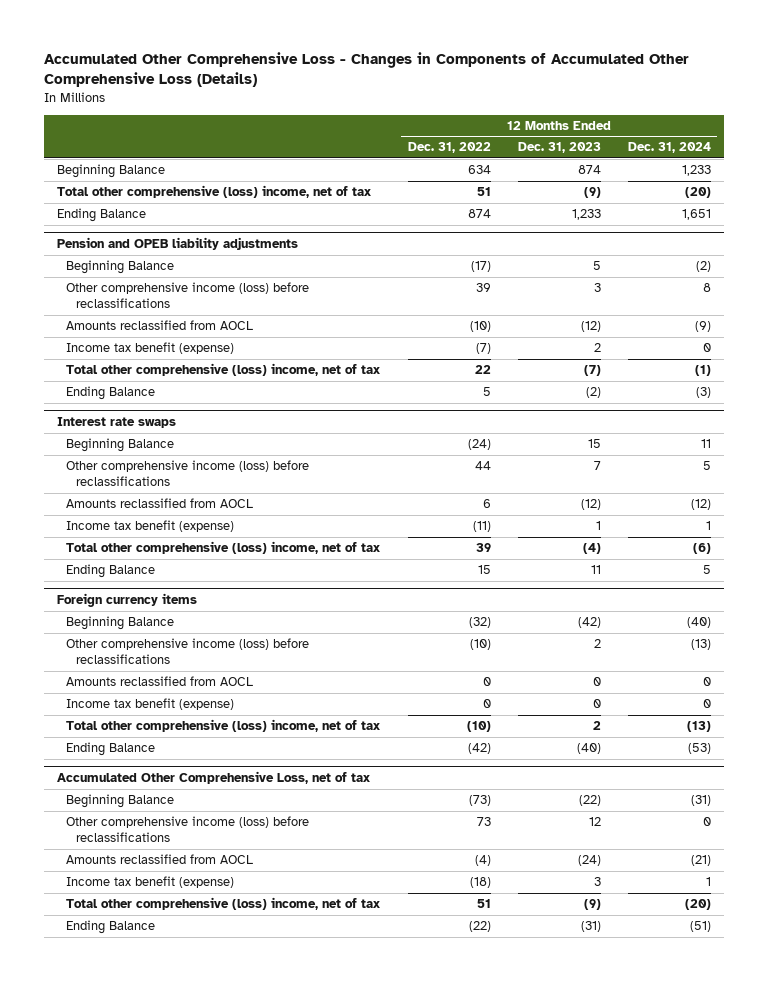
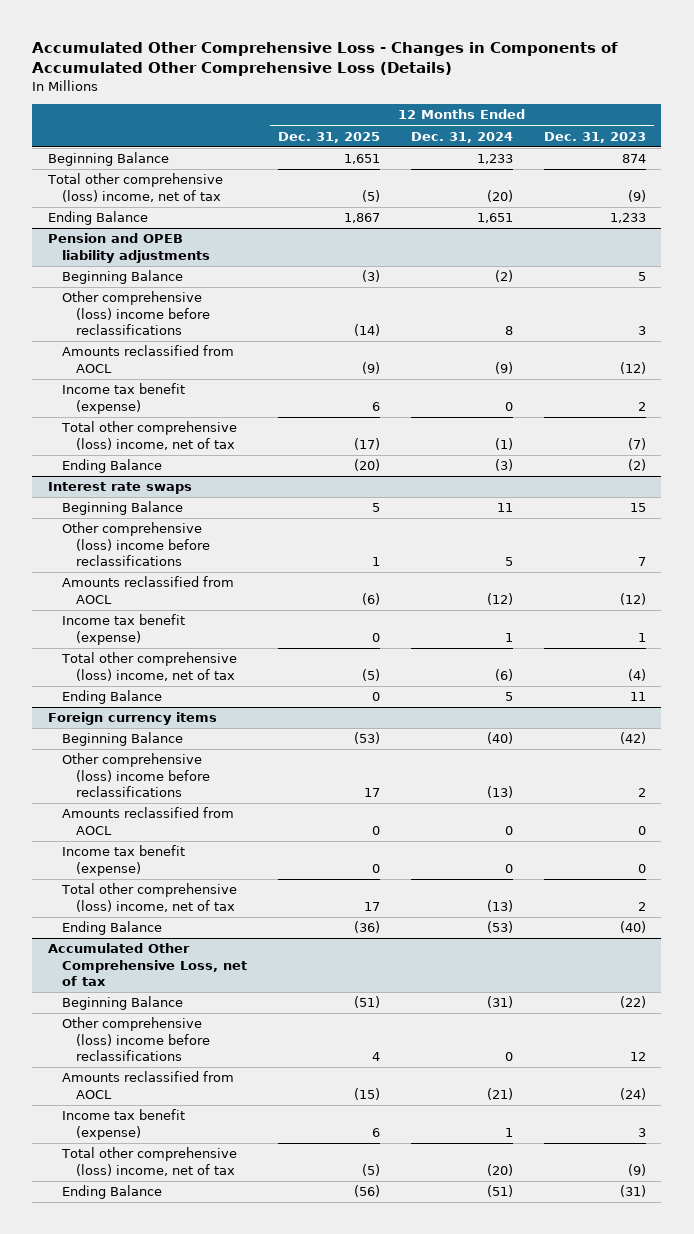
- | 12 Months Ended Dec. 31, 2022 | 12 Months Ended Dec. 31, 2023 | 12 Months Ended Dec. 31, 2024
+ | 12 Months Ended Dec. 31, 2025 | 12 Months Ended Dec. 31, 2024 | 12 Months Ended Dec. 31, 2023
@ Pension and OPEB liability adjustments
- Other comprehensive income (loss) before reclassifications | 39 | 3 | 8
+ Other comprehensive (loss) income before reclassifications | (14) | 8 | 3
@ Interest rate swaps
- Other comprehensive income (loss) before reclassifications | 44 | 7 | 5
+ Other comprehensive (loss) income before reclassifications | 1 | 5 | 7
@ Foreign currency items
- Other comprehensive income (loss) before reclassifications | (10) | 2 | (13)
+ Other comprehensive (loss) income before reclassifications | 17 | (13) | 2
@ Accumulated Other Comprehensive Loss, net of tax
- Other comprehensive income (loss) before reclassifications | 73 | 12 | 0
+ Other comprehensive (loss) income before reclassifications | 4 | 0 | 12

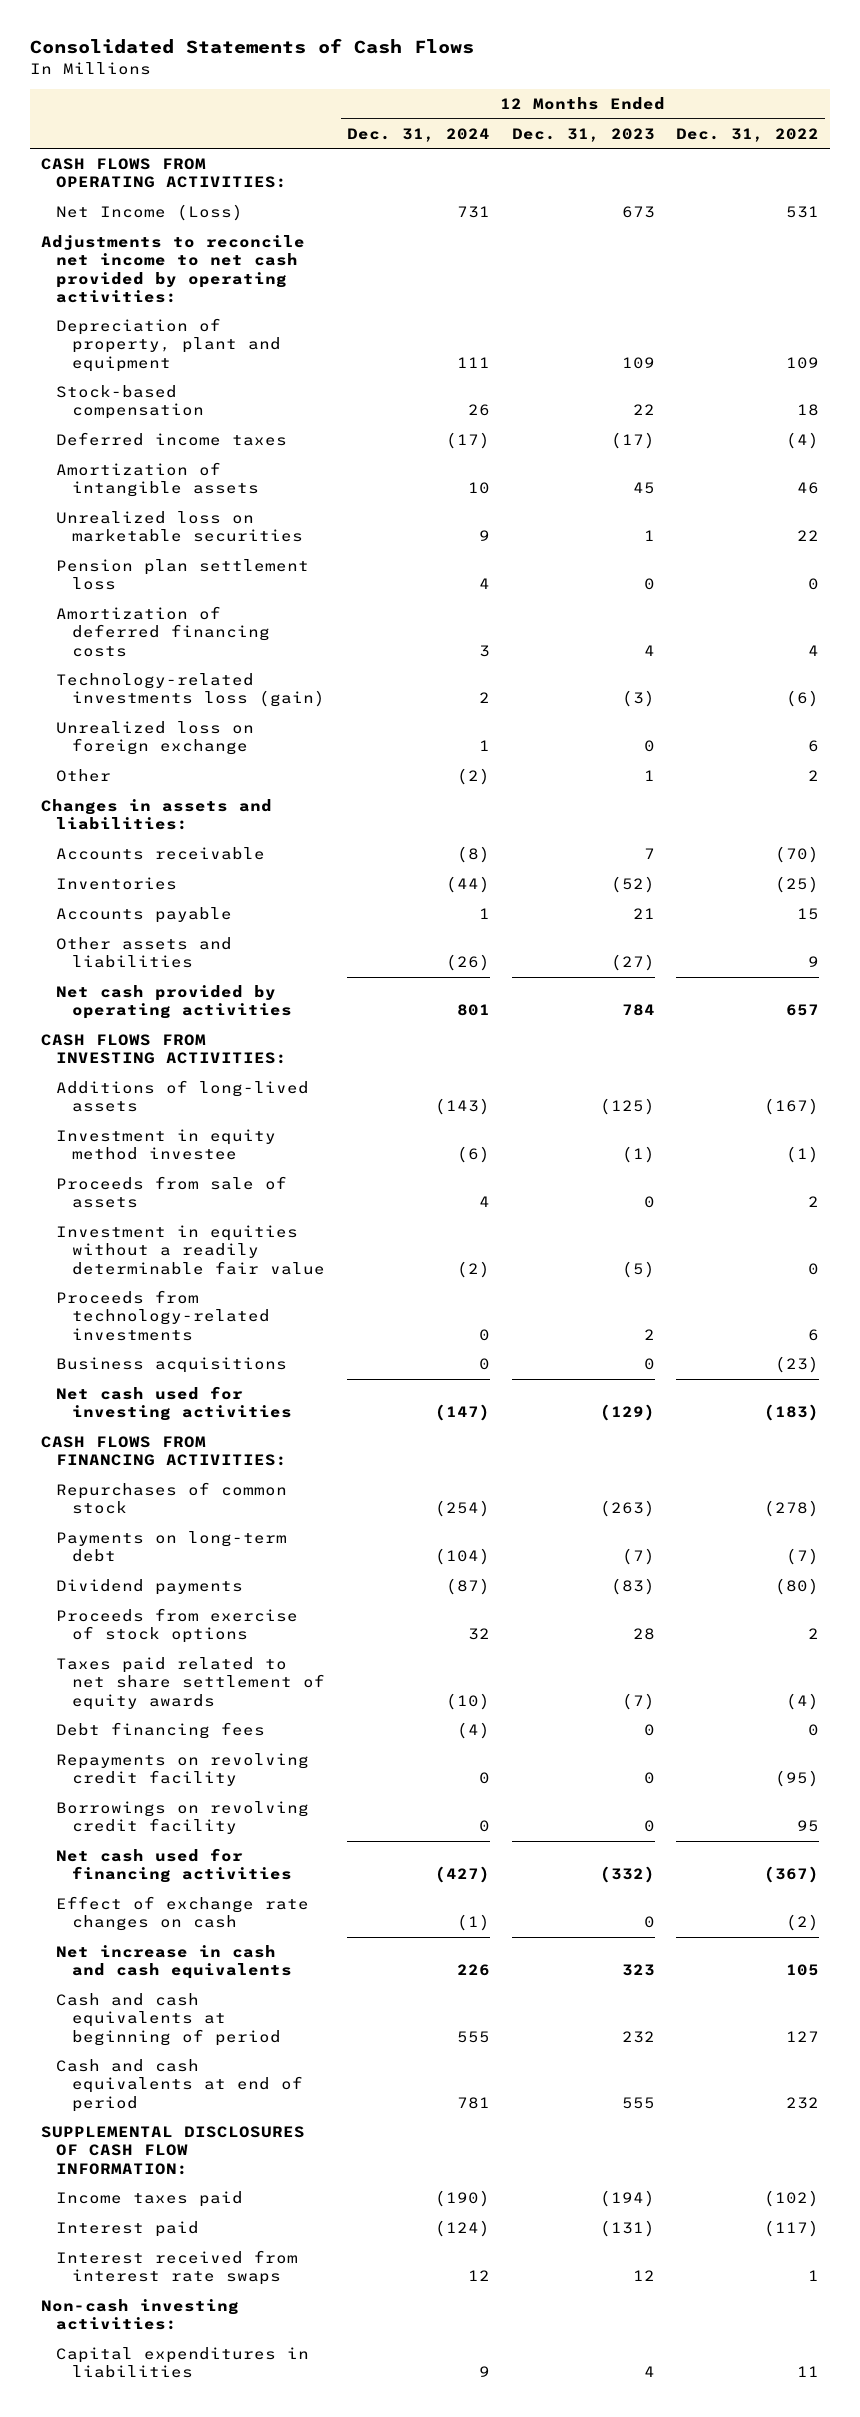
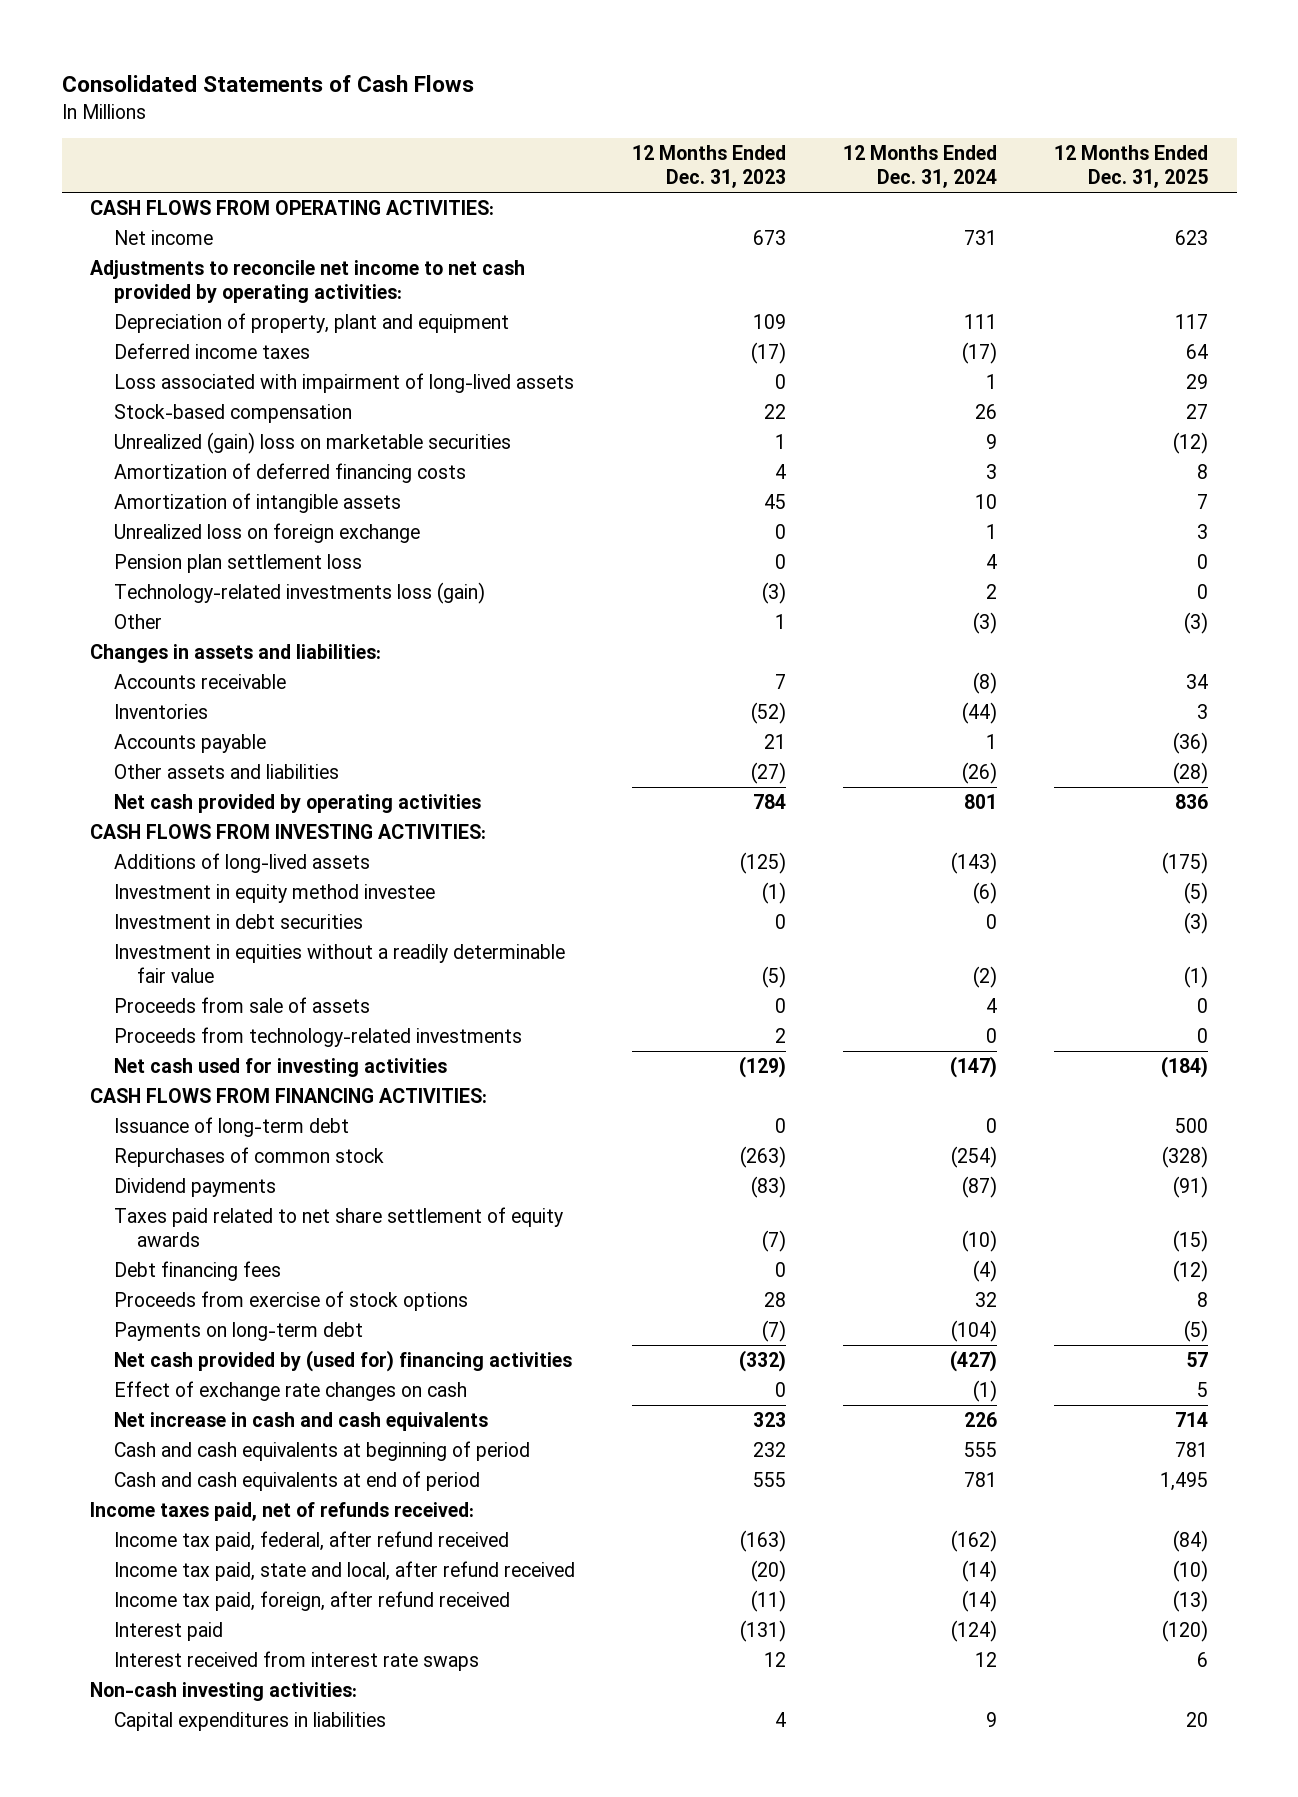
- | 12 Months Ended Dec. 31, 2024 | 12 Months Ended Dec. 31, 2023 | 12 Months Ended Dec. 31, 2022
+ | 12 Months Ended Dec. 31, 2023 | 12 Months Ended Dec. 31, 2024 | 12 Months Ended Dec. 31, 2025
- Net Income (Loss) | 731 | 673 | 531
+ Net income | 673 | 731 | 623
+ Loss associated with impairment of long-lived assets | 0 | 1 | 29
moved down: Stock-based compensation | 22 | 26 | 27
+ Unrealized (gain) loss on marketable securities | 1 | 9 | (12)
moved up: Amortization of deferred financing costs | 4 | 3 | 8
- Unrealized loss on marketable securities | 9 | 1 | 22
moved up: Unrealized loss on foreign exchange | 0 | 1 | 3
- Other | (2) | 1 | 2
+ Other | 1 | (3) | (3)
+ Investment in debt securities | 0 | 0 | (3)
moved down: Proceeds from sale of assets | 0 | 4 | 0
- Business acquisitions | 0 | 0 | (23)
+ Issuance of long-term debt | 0 | 0 | 500
- Repayments on revolving credit facility | 0 | 0 | (95)
- Borrowings on revolving credit facility | 0 | 0 | 95
- Net cash used for financing activities | (427) | (332) | (367)
moved down: Proceeds from exercise of stock options | 28 | 32 | 8
moved down: Payments on long-term debt | (7) | (104) | (5)
+ Net cash provided by (used for) financing activities | (332) | (427) | 57
- SUPPLEMENTAL DISCLOSURES OF CASH FLOW INFORMATION:
- Income taxes paid | (190) | (194) | (102)
+ Income taxes paid, net of refunds received:
+ Income tax paid, federal, after refund received | (163) | (162) | (84)
+ Income tax paid, state and local, after refund received | (20) | (14) | (10)
+ Income tax paid, foreign, after refund received | (11) | (14) | (13)

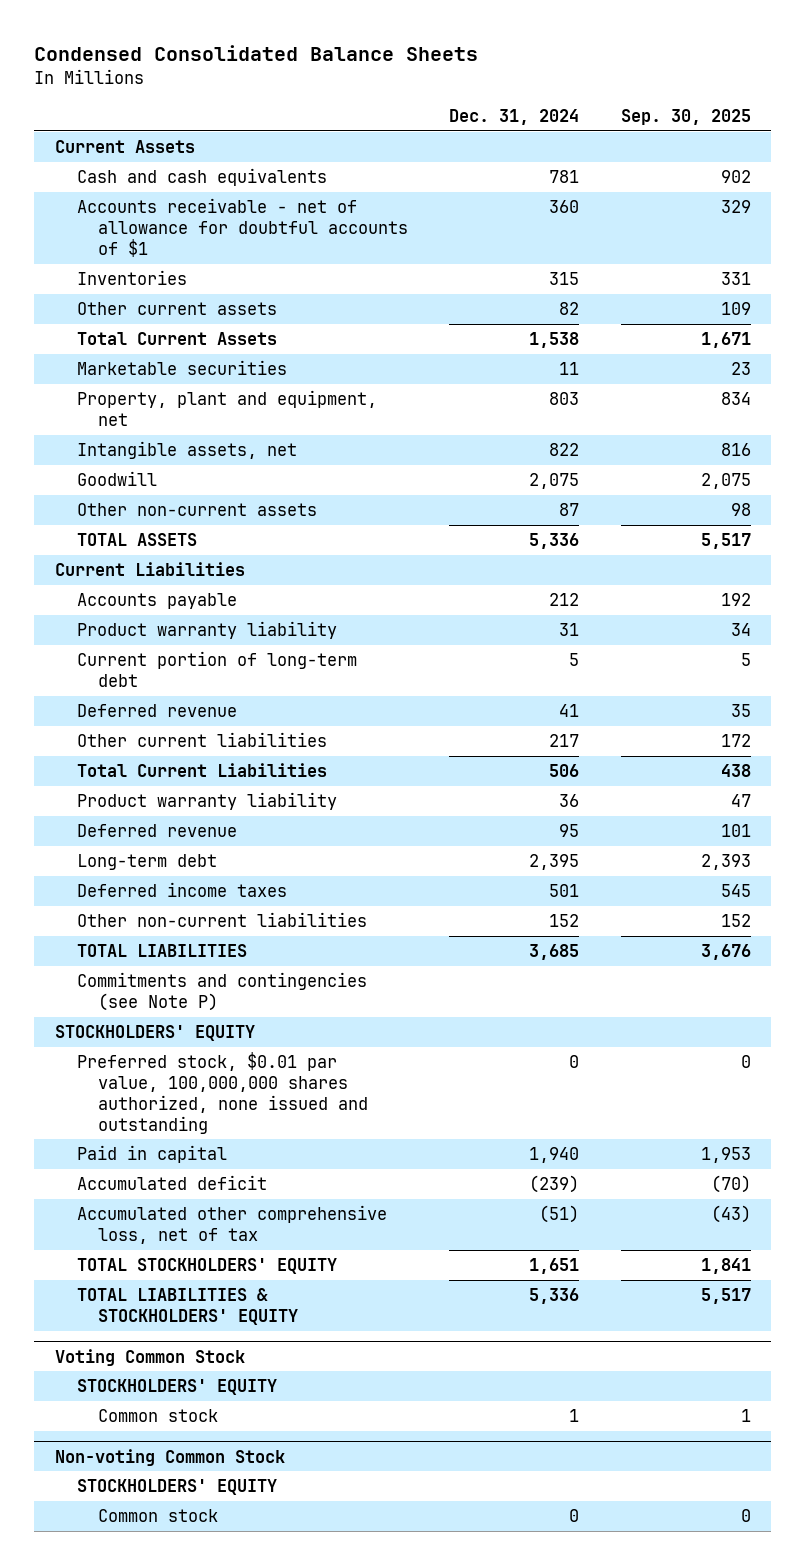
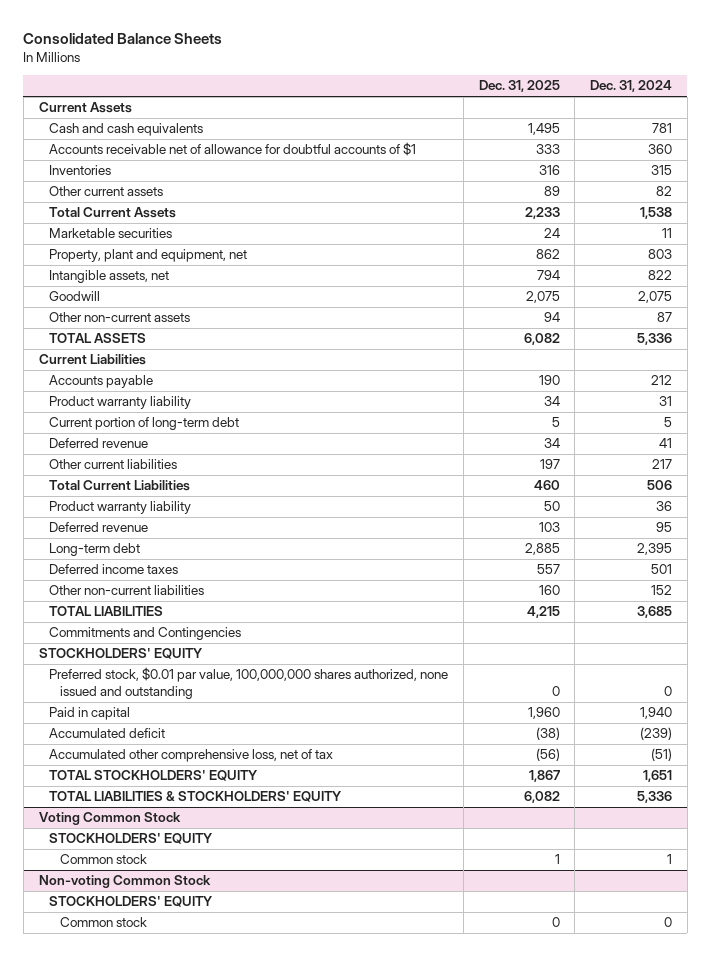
- Condensed Consolidated Balance Sheets
+ Consolidated Balance Sheets
- | Dec. 31, 2024 | Sep. 30, 2025
+ | Dec. 31, 2025 | Dec. 31, 2024
- Accounts receivable - net of allowance for doubtful accounts of $1 | 360 | 329
+ Accounts receivable net of allowance for doubtful accounts of $1 | 333 | 360
- Commitments and contingencies (see Note P)
+ Commitments and Contingencies

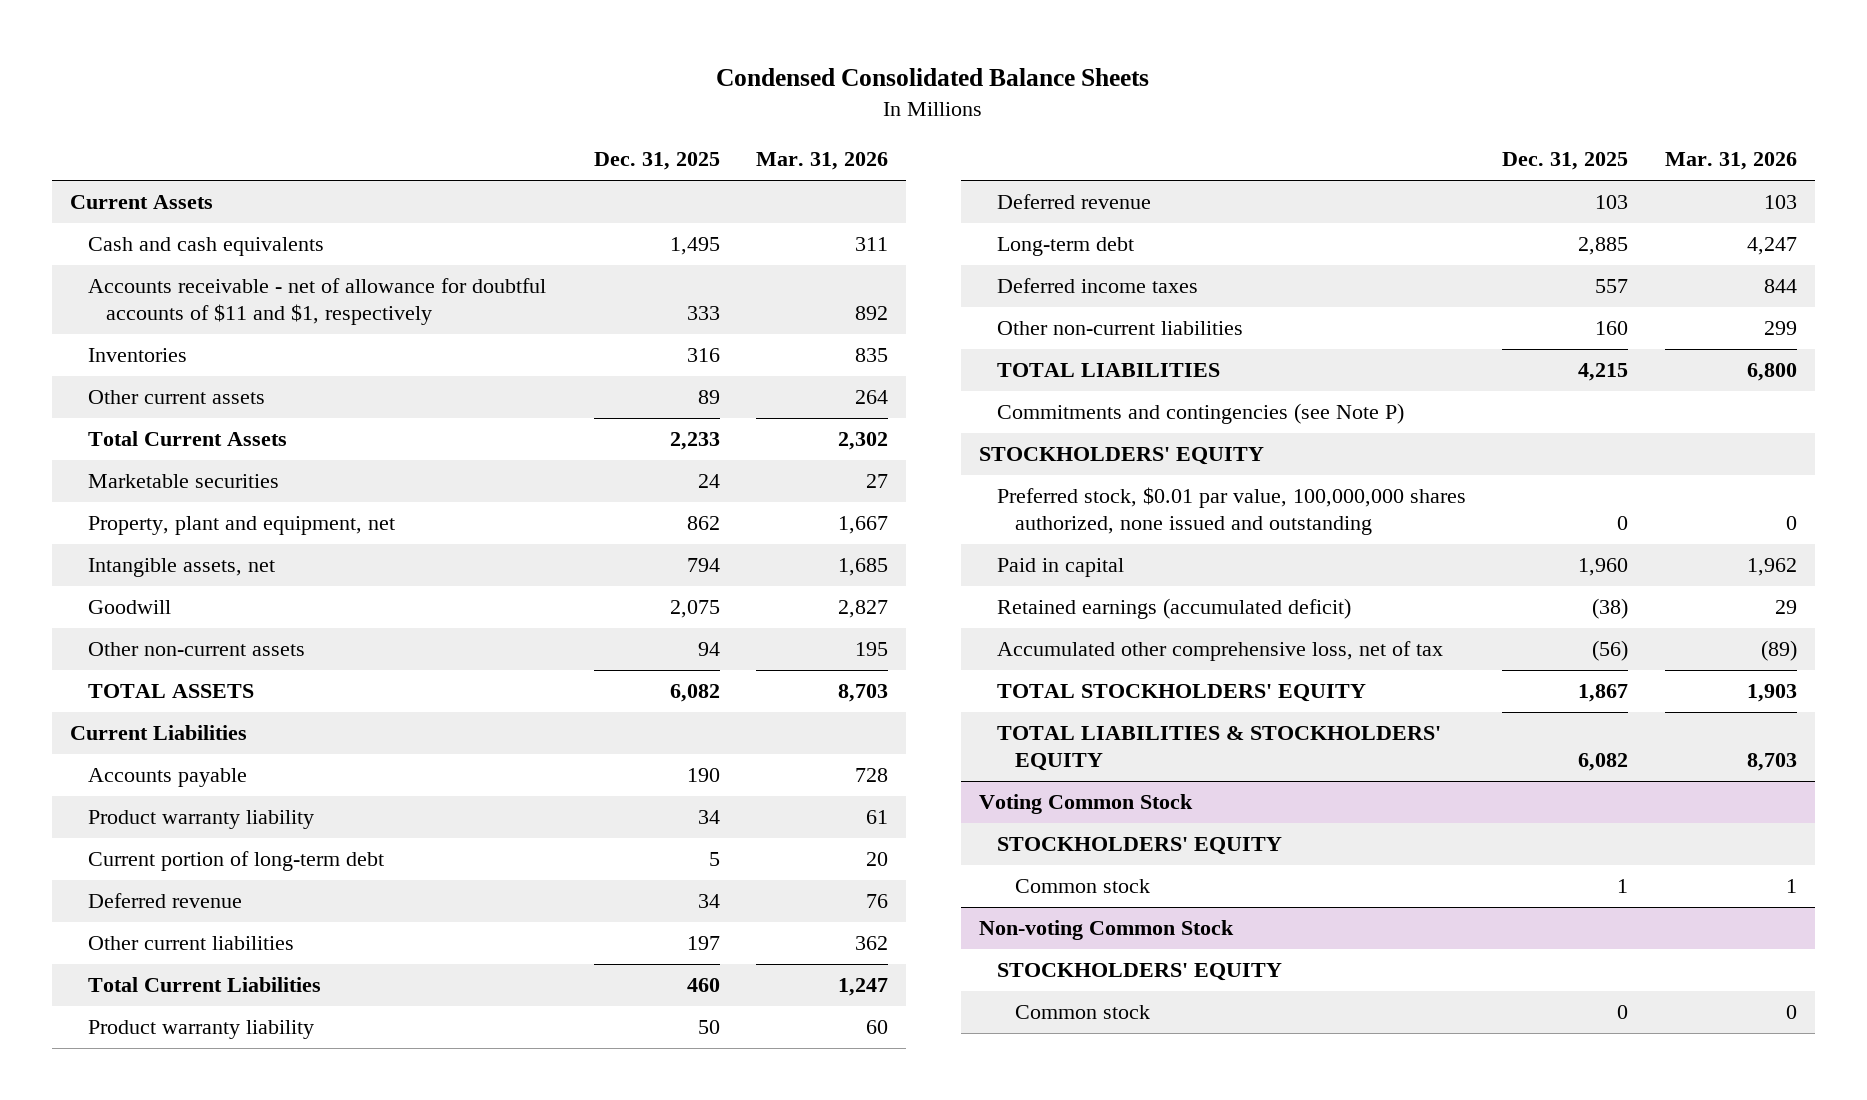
- Consolidated Balance Sheets
+ Condensed Consolidated Balance Sheets
- | Dec. 31, 2025 | Dec. 31, 2024
+ | Dec. 31, 2025 | Mar. 31, 2026
- Accounts receivable net of allowance for doubtful accounts of $1 | 333 | 360
+ Accounts receivable - net of allowance for doubtful accounts of $11 and $1, respectively | 333 | 892
- Commitments and Contingencies
+ Commitments and contingencies (see Note P)
- Accumulated deficit | (38) | (239)
+ Retained earnings (accumulated deficit) | (38) | 29

